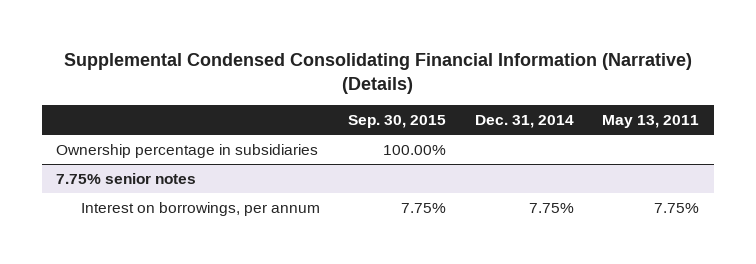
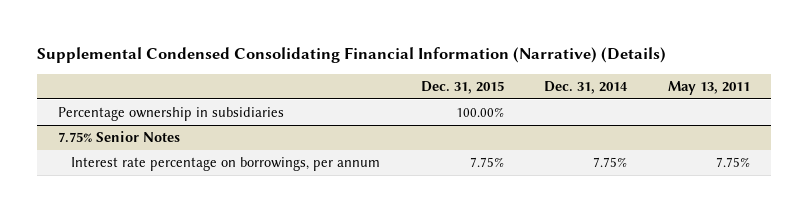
- | Sep. 30, 2015 | Dec. 31, 2014 | May 13, 2011
+ | Dec. 31, 2015 | Dec. 31, 2014 | May 13, 2011
- Ownership percentage in subsidiaries | 100.00% | |
- 7.75% senior notes
- Interest on borrowings, per annum | 7.75% | 7.75% | 7.75%
+ Percentage ownership in subsidiaries | 100.00% | |
+ 7.75% Senior Notes
+ Interest rate percentage on borrowings, per annum | 7.75% | 7.75% | 7.75%

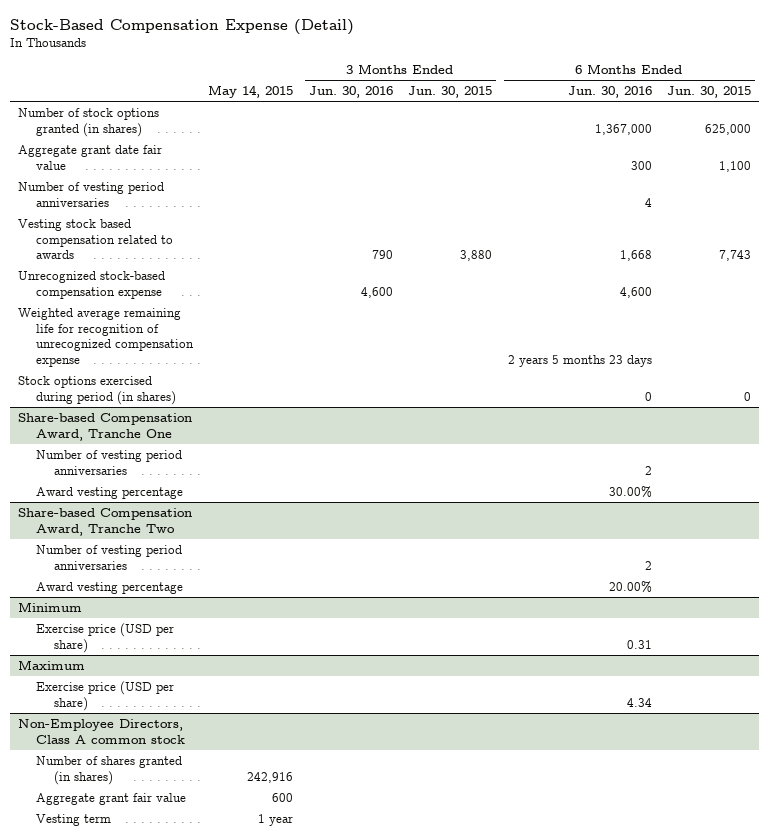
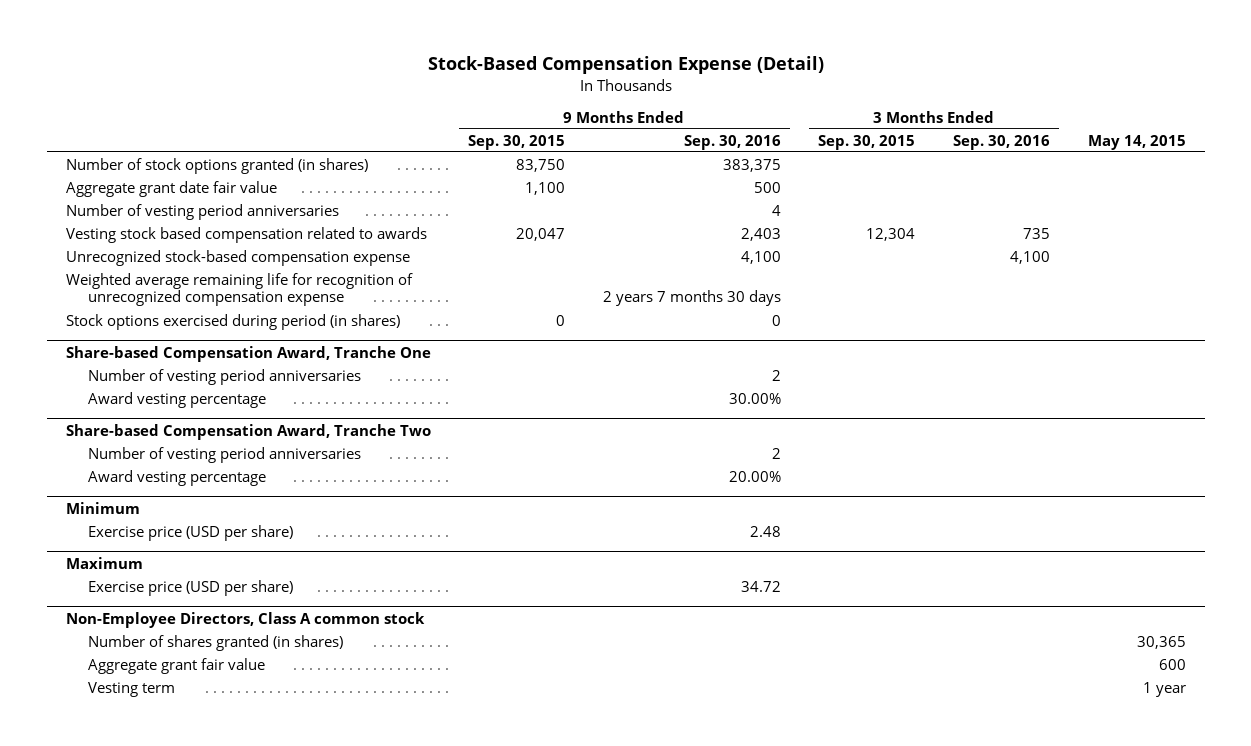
- | May 14, 2015 | 3 Months Ended Jun. 30, 2016 | 3 Months Ended Jun. 30, 2015 | 6 Months Ended Jun. 30, 2016 | 6 Months Ended Jun. 30, 2015
+ | 9 Months Ended Sep. 30, 2015 | 9 Months Ended Sep. 30, 2016 | 3 Months Ended Sep. 30, 2015 | 3 Months Ended Sep. 30, 2016 | May 14, 2015
@ Non-Employee Directors, Class A common stock
- Number of shares granted (in shares) | 242,916 | | | |
+ Number of shares granted (in shares) | | | | | 30,365

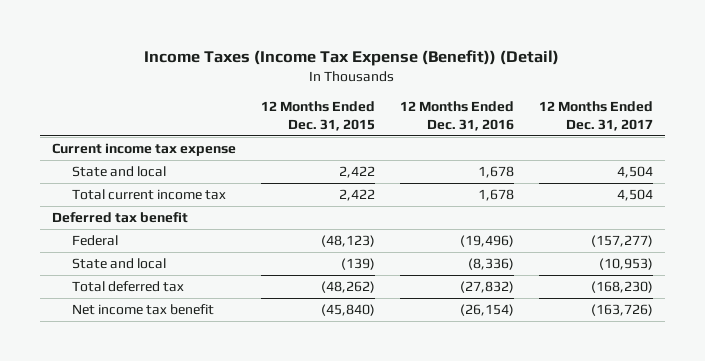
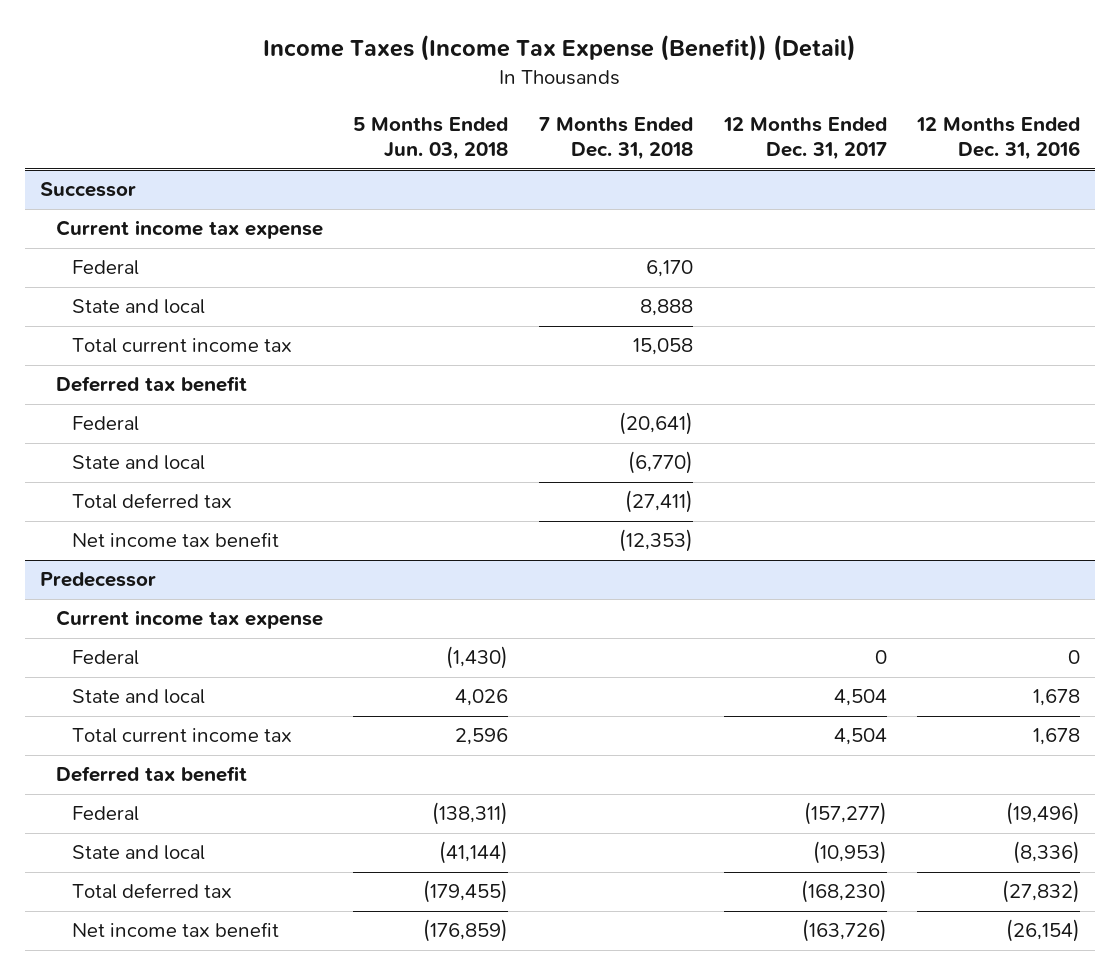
- | 12 Months Ended Dec. 31, 2015 | 12 Months Ended Dec. 31, 2016 | 12 Months Ended Dec. 31, 2017
+ | 5 Months Ended Jun. 03, 2018 | 7 Months Ended Dec. 31, 2018 | 12 Months Ended Dec. 31, 2017 | 12 Months Ended Dec. 31, 2016
+ Successor
+ Current income tax expense
+ Federal | | 6,170 | |
+ State and local | | 8,888 | |
+ Total current income tax | | 15,058 | |
+ Deferred tax benefit
+ Federal | | (20,641) | |
+ State and local | | (6,770) | |
+ Total deferred tax | | (27,411) | |
+ Net income tax benefit | | (12,353) | |
+ Predecessor
+ Federal | (1,430) | | 0 | 0

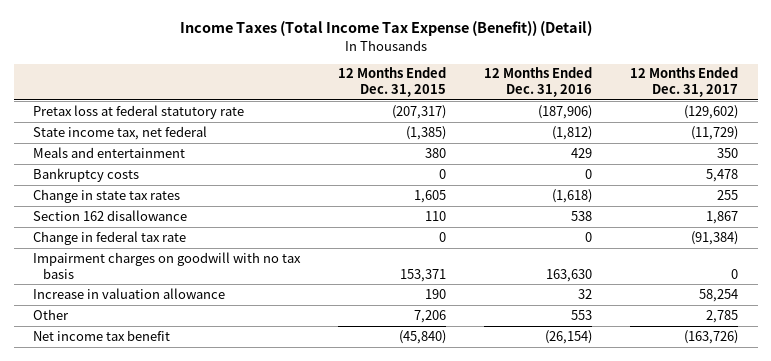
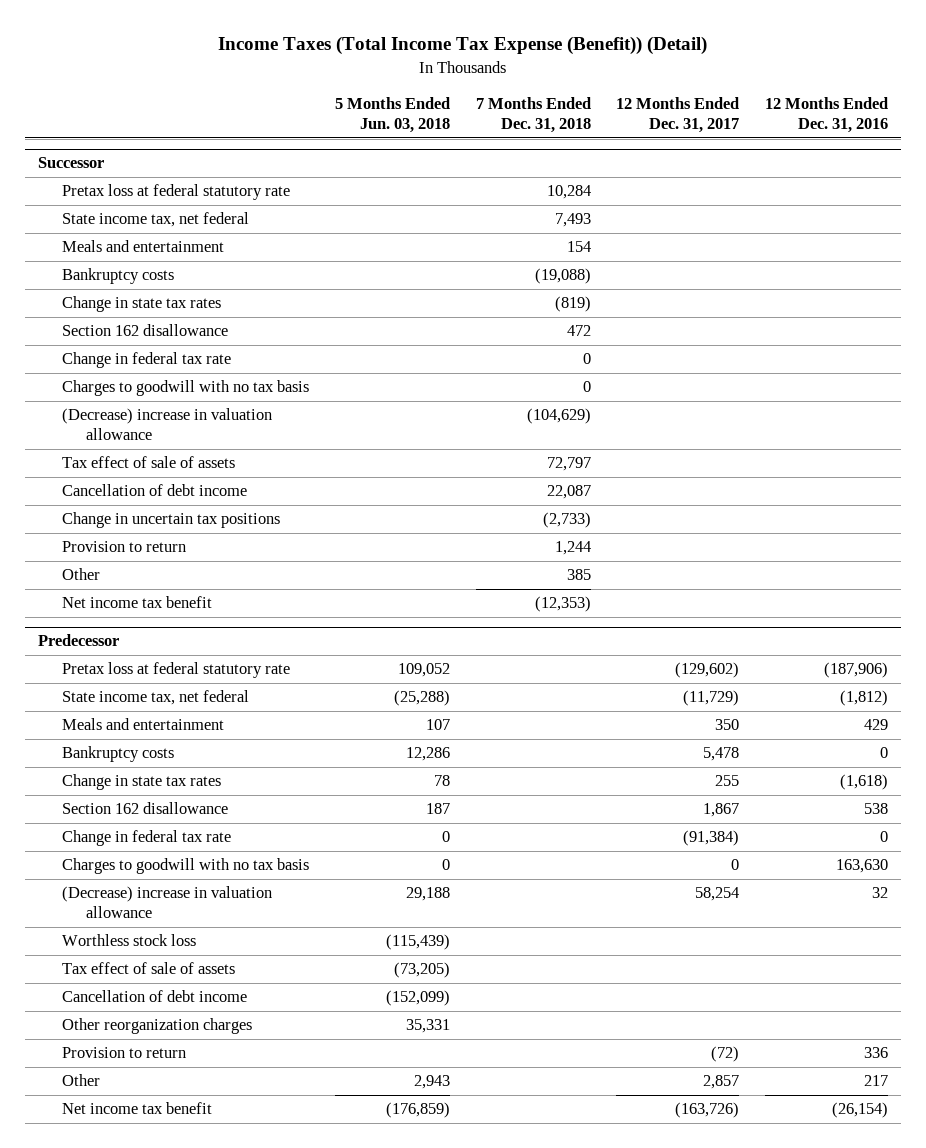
- | 12 Months Ended Dec. 31, 2015 | 12 Months Ended Dec. 31, 2016 | 12 Months Ended Dec. 31, 2017
+ | 5 Months Ended Jun. 03, 2018 | 7 Months Ended Dec. 31, 2018 | 12 Months Ended Dec. 31, 2017 | 12 Months Ended Dec. 31, 2016
+ Successor
+ Pretax loss at federal statutory rate | | 10,284 | |
+ State income tax, net federal | | 7,493 | |
+ Meals and entertainment | | 154 | |
+ Bankruptcy costs | | (19,088) | |
+ Change in state tax rates | | (819) | |
+ Section 162 disallowance | | 472 | |
+ Change in federal tax rate | | 0 | |
+ Charges to goodwill with no tax basis | | 0 | |
+ (Decrease) increase in valuation allowance | | (104,629) | |
+ Tax effect of sale of assets | | 72,797 | |
+ Cancellation of debt income | | 22,087 | |
+ Change in uncertain tax positions | | (2,733) | |
+ Provision to return | | 1,244 | |
+ Other | | 385 | |
+ Net income tax benefit | | (12,353) | |
+ Predecessor
- Impairment charges on goodwill with no tax basis | 153,371 | 163,630 | 0
- Increase in valuation allowance | 190 | 32 | 58,254
- Other | 7,206 | 553 | 2,785
+ Charges to goodwill with no tax basis | 0 | | 0 | 163,630
+ (Decrease) increase in valuation allowance | 29,188 | | 58,254 | 32
+ Worthless stock loss | (115,439) | | |
+ Tax effect of sale of assets | (73,205) | | |
+ Cancellation of debt income | (152,099) | | |
+ Other reorganization charges | 35,331 | | |
+ Provision to return | | | (72) | 336
+ Other | 2,943 | | 2,857 | 217

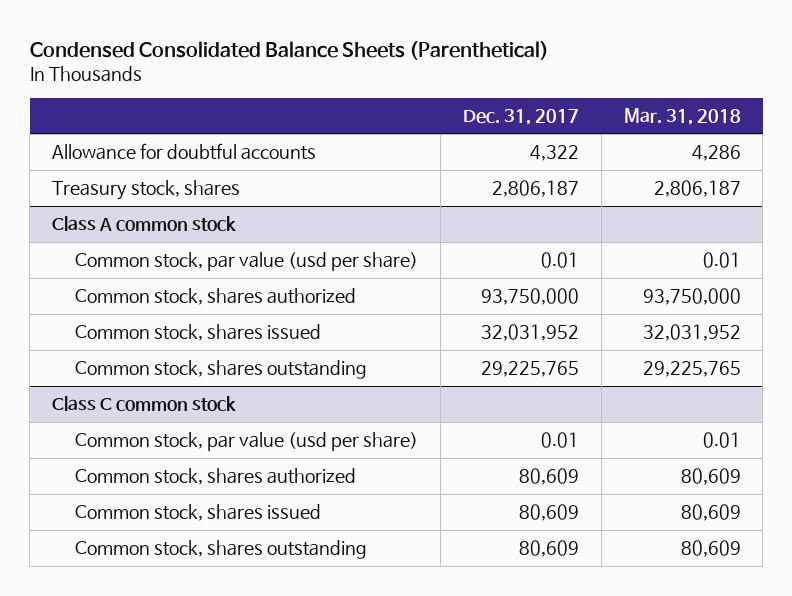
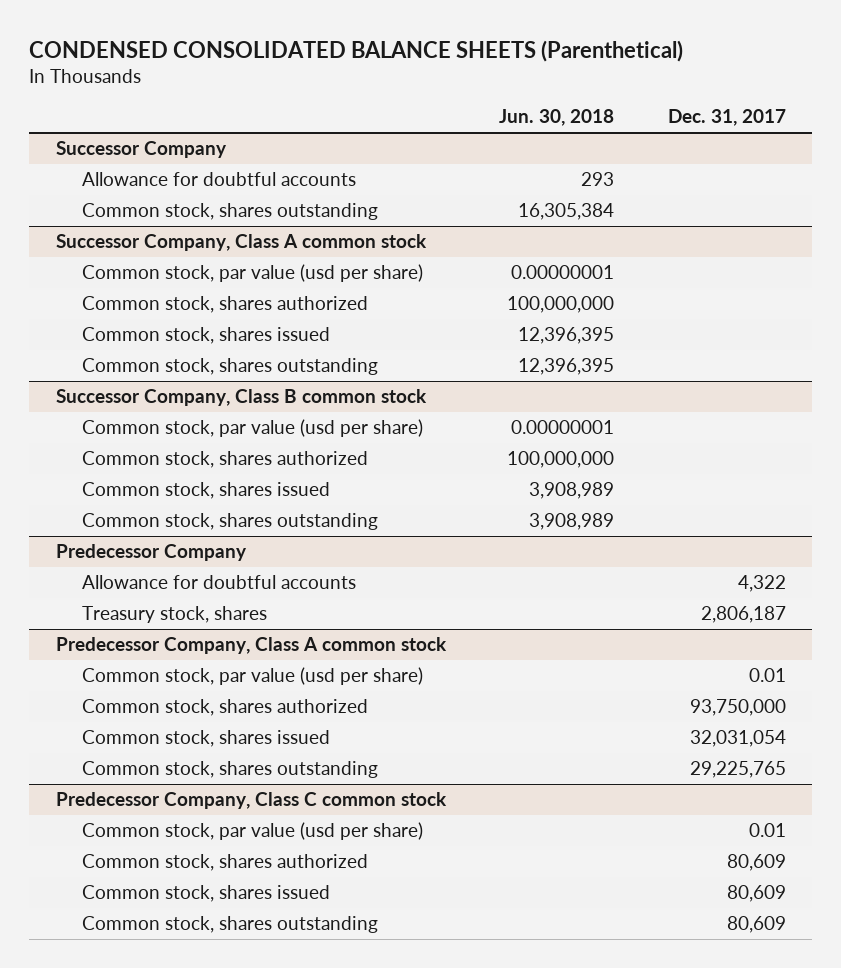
- Condensed Consolidated Balance Sheets (Parenthetical)
+ CONDENSED CONSOLIDATED BALANCE SHEETS (Parenthetical)
- | Dec. 31, 2017 | Mar. 31, 2018
+ | Jun. 30, 2018 | Dec. 31, 2017
+ Successor Company
+ Allowance for doubtful accounts | 293 |
+ Common stock, shares outstanding | 16,305,384 |
+ Successor Company, Class A common stock
+ Common stock, par value (usd per share) | 0.00000001 |
+ Common stock, shares authorized | 100,000,000 |
+ Common stock, shares issued | 12,396,395 |
+ Common stock, shares outstanding | 12,396,395 |
+ Successor Company, Class B common stock
+ Common stock, par value (usd per share) | 0.00000001 |
+ Common stock, shares authorized | 100,000,000 |
+ Common stock, shares issued | 3,908,989 |
+ Common stock, shares outstanding | 3,908,989 |
+ Predecessor Company
- Class A common stock
+ Predecessor Company, Class A common stock
- Common stock, shares issued | 32,031,952 | 32,031,952
+ Common stock, shares issued | | 32,031,054
- Class C common stock
+ Predecessor Company, Class C common stock

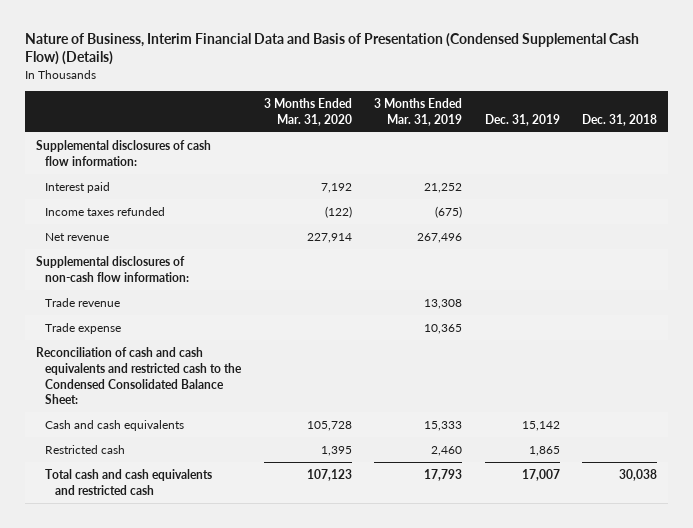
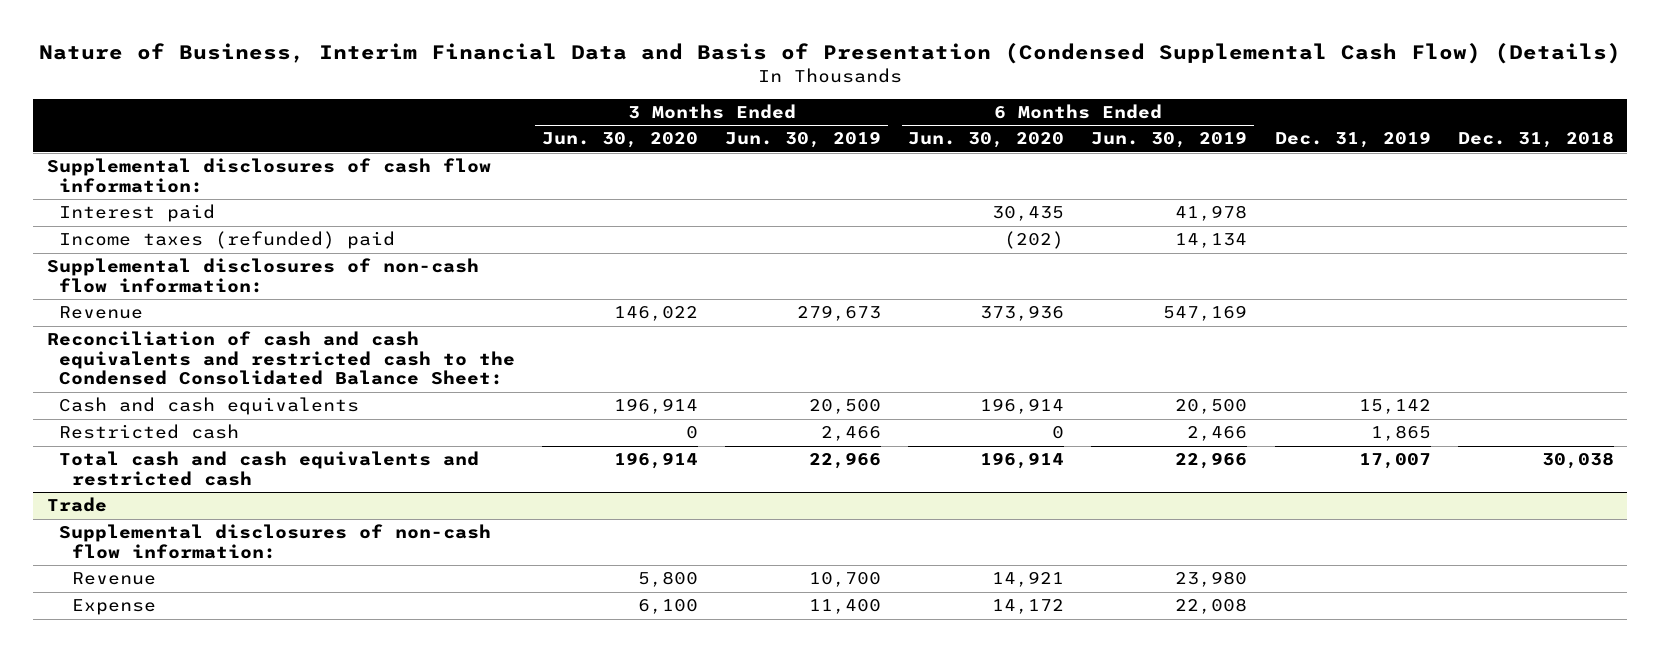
- | 3 Months Ended Mar. 31, 2020 | 3 Months Ended Mar. 31, 2019 | Dec. 31, 2019 | Dec. 31, 2018
+ | 3 Months Ended Jun. 30, 2020 | 3 Months Ended Jun. 30, 2019 | 6 Months Ended Jun. 30, 2020 | 6 Months Ended Jun. 30, 2019 | Dec. 31, 2019 | Dec. 31, 2018
- Income taxes refunded | (122) | (675) | |
- Net revenue | 227,914 | 267,496 | |
+ Income taxes (refunded) paid | | | (202) | 14,134 | |
- Trade revenue | | 13,308 | |
- Trade expense | | 10,365 | |
+ Revenue | 146,022 | 279,673 | 373,936 | 547,169 | |
+ Trade
+ Supplemental disclosures of non-cash flow information:
+ Revenue | 5,800 | 10,700 | 14,921 | 23,980 | |
+ Expense | 6,100 | 11,400 | 14,172 | 22,008 | |

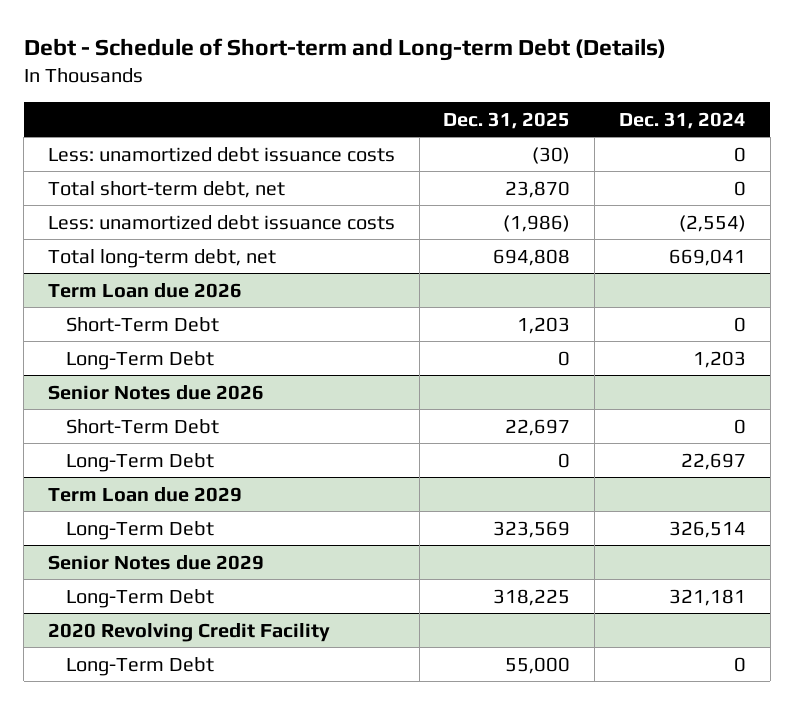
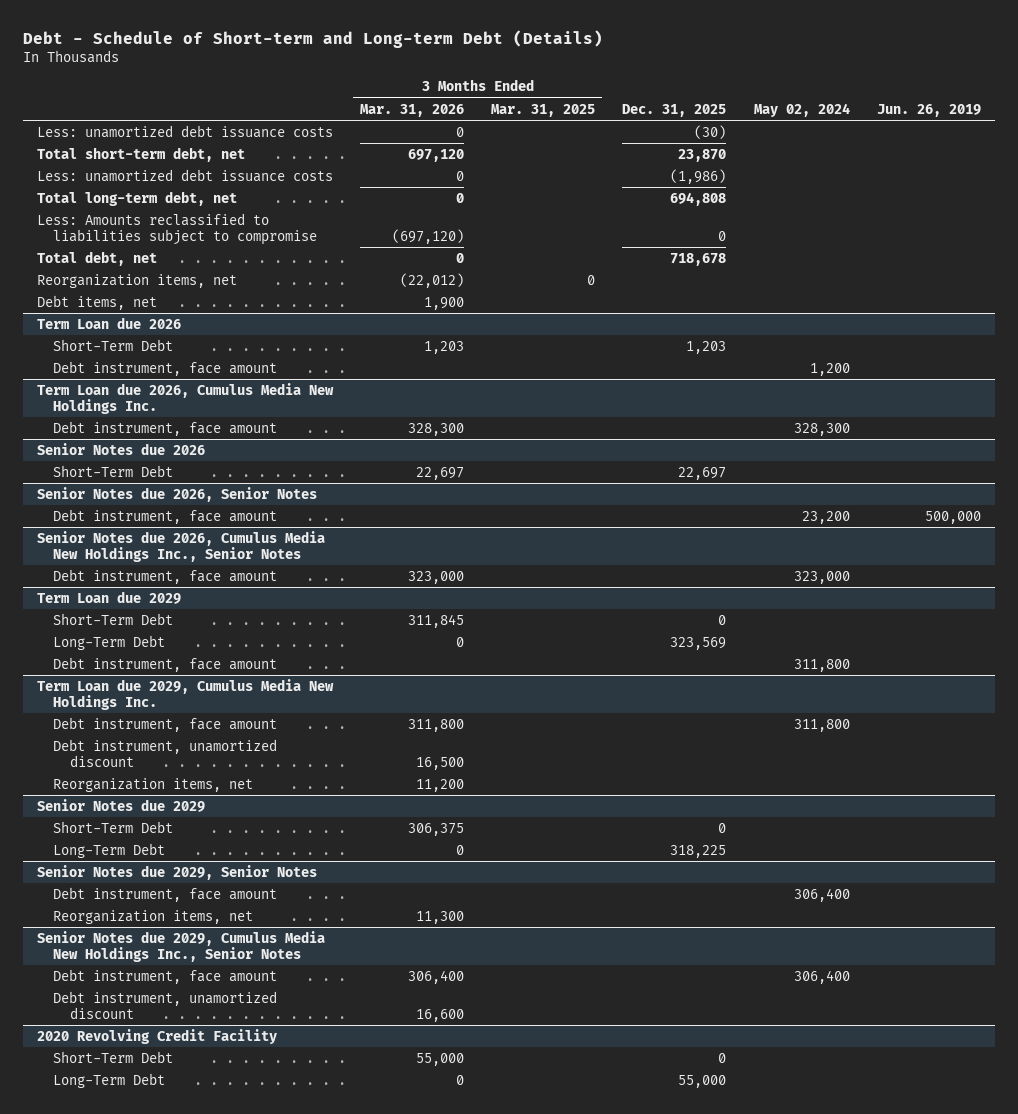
- | Dec. 31, 2025 | Dec. 31, 2024
+ | 3 Months Ended Mar. 31, 2026 | 3 Months Ended Mar. 31, 2025 | Dec. 31, 2025 | May 02, 2024 | Jun. 26, 2019
+ Less: Amounts reclassified to liabilities subject to compromise | (697,120) | | 0 | |
+ Total debt, net | 0 | | 718,678 | |
+ Reorganization items, net | (22,012) | 0 | | |
+ Debt items, net | 1,900 | | | |
@ Term Loan due 2026
- Long-Term Debt | 0 | 1,203
+ Debt instrument, face amount | | | | 1,200 |
+ Term Loan due 2026, Cumulus Media New Holdings Inc.
+ Debt instrument, face amount | 328,300 | | | 328,300 |
@ Senior Notes due 2026
- Long-Term Debt | 0 | 22,697
+ Senior Notes due 2026, Senior Notes
+ Debt instrument, face amount | | | | 23,200 | 500,000
+ Senior Notes due 2026, Cumulus Media New Holdings Inc., Senior Notes
+ Debt instrument, face amount | 323,000 | | | 323,000 |
@ Term Loan due 2029
+ Short-Term Debt | 311,845 | | 0 | |
+ Debt instrument, face amount | | | | 311,800 |
+ Term Loan due 2029, Cumulus Media New Holdings Inc.
+ Debt instrument, face amount | 311,800 | | | 311,800 |
+ Debt instrument, unamortized discount | 16,500 | | | |
+ Reorganization items, net | 11,200 | | | |
@ Senior Notes due 2029
+ Short-Term Debt | 306,375 | | 0 | |
+ Senior Notes due 2029, Senior Notes
+ Debt instrument, face amount | | | | 306,400 |
+ Reorganization items, net | 11,300 | | | |
+ Senior Notes due 2029, Cumulus Media New Holdings Inc., Senior Notes
+ Debt instrument, face amount | 306,400 | | | 306,400 |
+ Debt instrument, unamortized discount | 16,600 | | | |
@ 2020 Revolving Credit Facility
+ Short-Term Debt | 55,000 | | 0 | |

